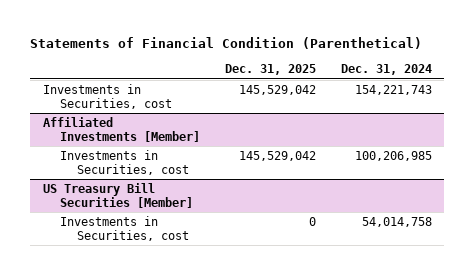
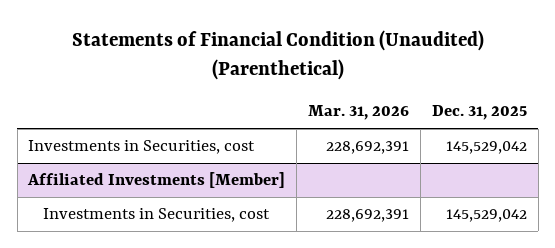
- Statements of Financial Condition (Parenthetical)
+ Statements of Financial Condition (Unaudited) (Parenthetical)
- | Dec. 31, 2025 | Dec. 31, 2024
+ | Mar. 31, 2026 | Dec. 31, 2025
- US Treasury Bill Securities [Member]
- Investments in Securities, cost | 0 | 54,014,758

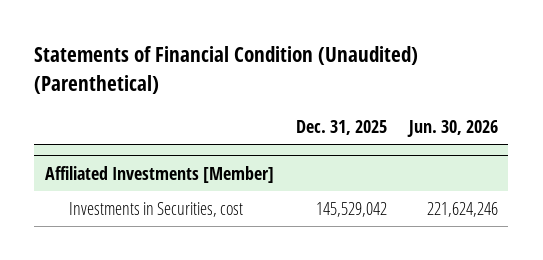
- | Mar. 31, 2026 | Dec. 31, 2025
+ | Dec. 31, 2025 | Jun. 30, 2026
- Investments in Securities, cost | 228,692,391 | 145,529,042

